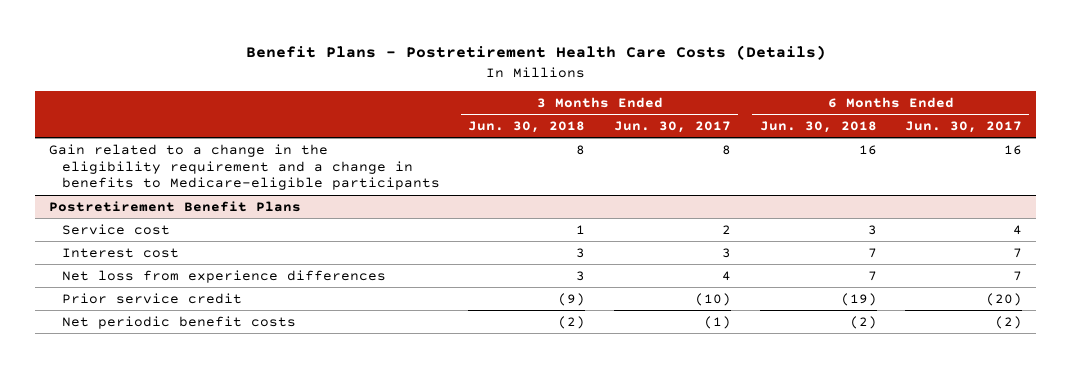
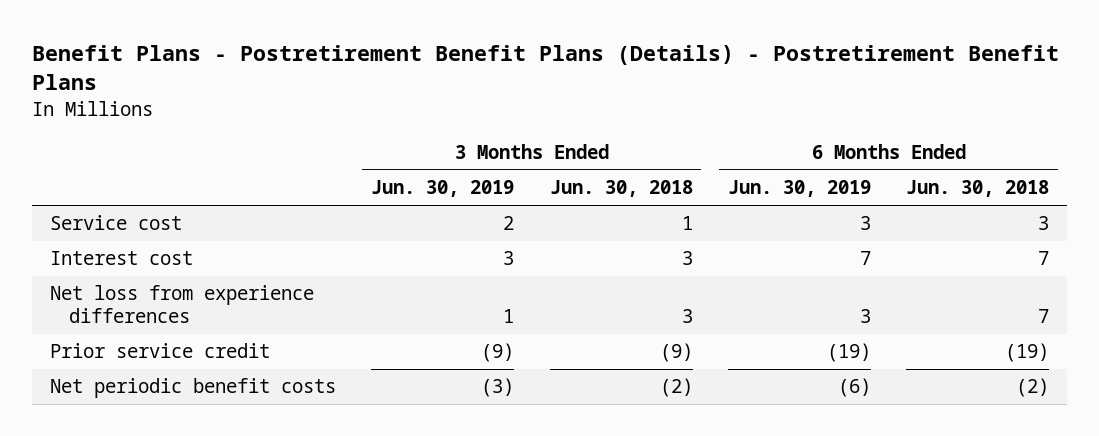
- Benefit Plans - Postretirement Health Care Costs (Details)
+ Benefit Plans - Postretirement Benefit Plans (Details) - Postretirement Benefit Plans
- | 3 Months Ended Jun. 30, 2018 | 3 Months Ended Jun. 30, 2017 | 6 Months Ended Jun. 30, 2018 | 6 Months Ended Jun. 30, 2017
+ | 3 Months Ended Jun. 30, 2019 | 3 Months Ended Jun. 30, 2018 | 6 Months Ended Jun. 30, 2019 | 6 Months Ended Jun. 30, 2018
- Gain related to a change in the eligibility requirement and a change in benefits to Medicare-eligible participants | 8 | 8 | 16 | 16
- Postretirement Benefit Plans

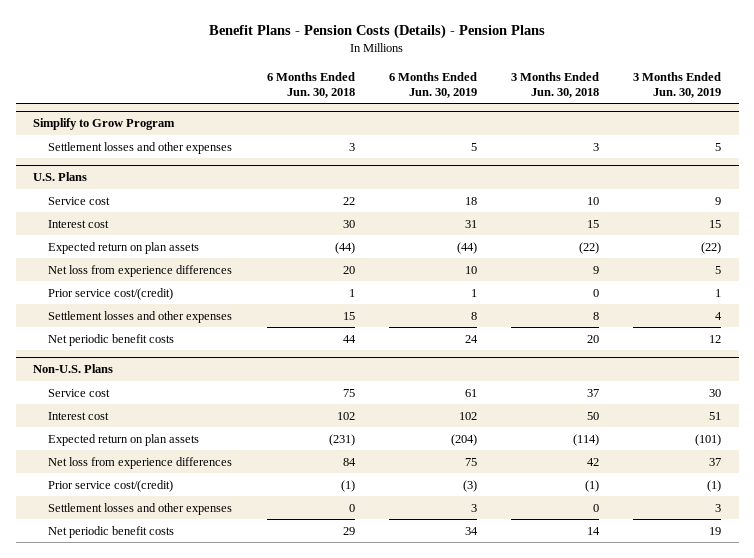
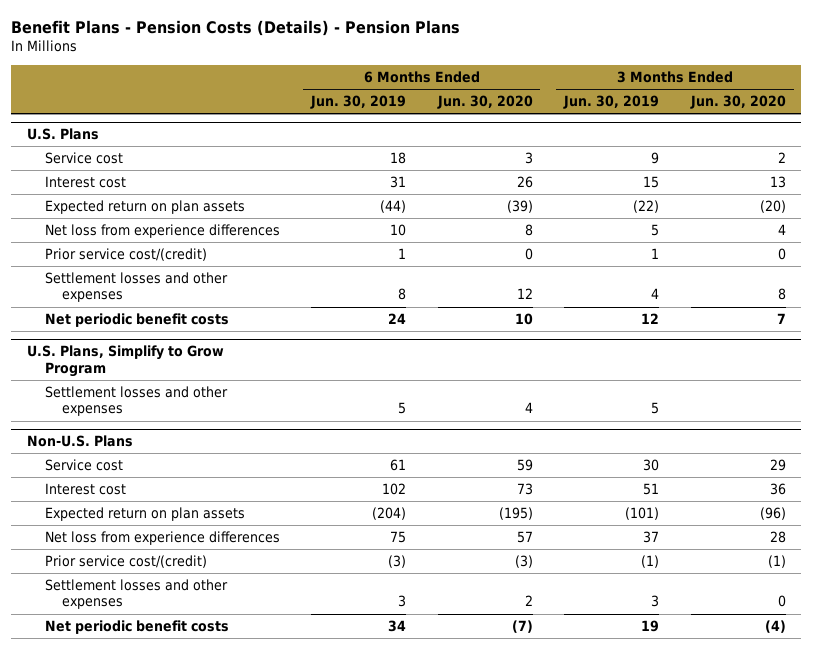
- | 6 Months Ended Jun. 30, 2018 | 6 Months Ended Jun. 30, 2019 | 3 Months Ended Jun. 30, 2018 | 3 Months Ended Jun. 30, 2019
+ | 6 Months Ended Jun. 30, 2019 | 6 Months Ended Jun. 30, 2020 | 3 Months Ended Jun. 30, 2019 | 3 Months Ended Jun. 30, 2020
- Simplify to Grow Program
- Settlement losses and other expenses | 3 | 5 | 3 | 5
+ U.S. Plans, Simplify to Grow Program
+ Settlement losses and other expenses | 5 | 4 | 5 |

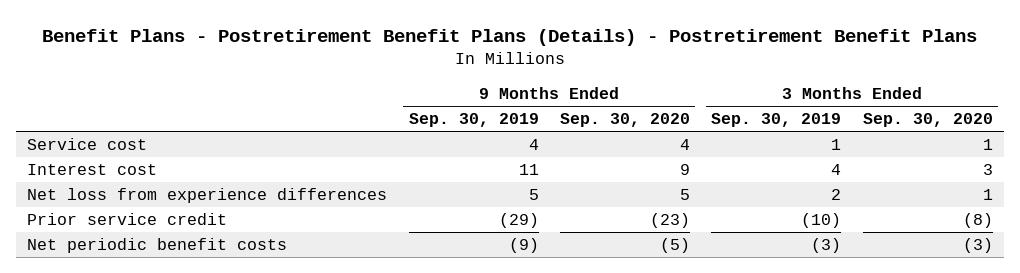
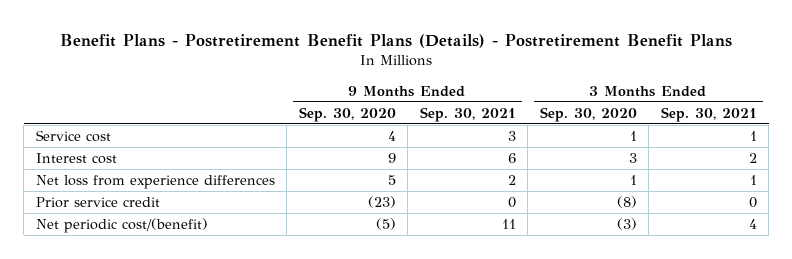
- | 9 Months Ended Sep. 30, 2019 | 9 Months Ended Sep. 30, 2020 | 3 Months Ended Sep. 30, 2019 | 3 Months Ended Sep. 30, 2020
+ | 9 Months Ended Sep. 30, 2020 | 9 Months Ended Sep. 30, 2021 | 3 Months Ended Sep. 30, 2020 | 3 Months Ended Sep. 30, 2021
- Net periodic benefit costs | (9) | (5) | (3) | (3)
+ Net periodic cost/(benefit) | (5) | 11 | (3) | 4

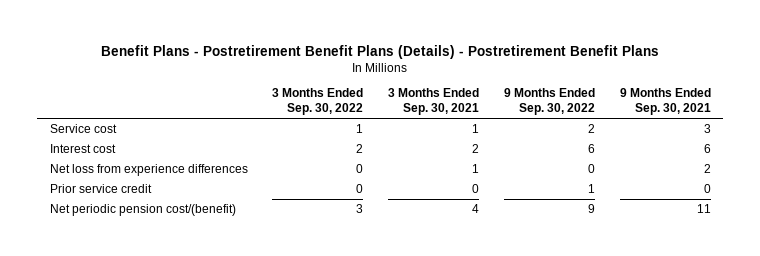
- | 9 Months Ended Sep. 30, 2020 | 9 Months Ended Sep. 30, 2021 | 3 Months Ended Sep. 30, 2020 | 3 Months Ended Sep. 30, 2021
+ | 3 Months Ended Sep. 30, 2022 | 3 Months Ended Sep. 30, 2021 | 9 Months Ended Sep. 30, 2022 | 9 Months Ended Sep. 30, 2021
- Net periodic cost/(benefit) | (5) | 11 | (3) | 4
+ Net periodic pension cost/(benefit) | 3 | 4 | 9 | 11

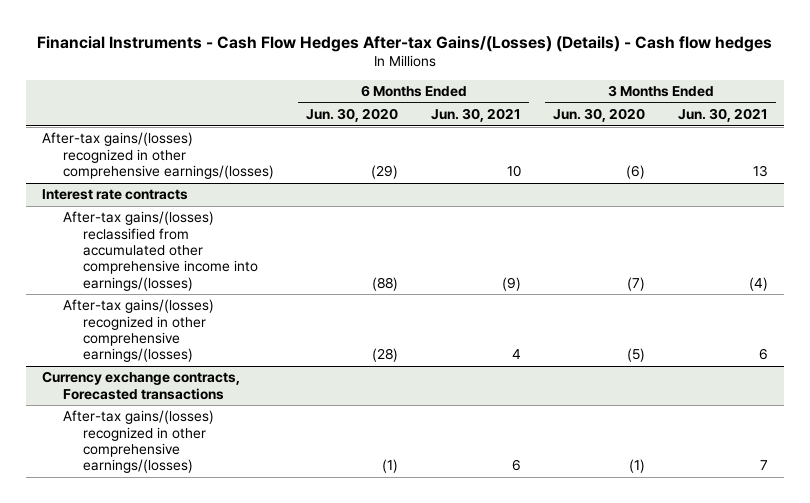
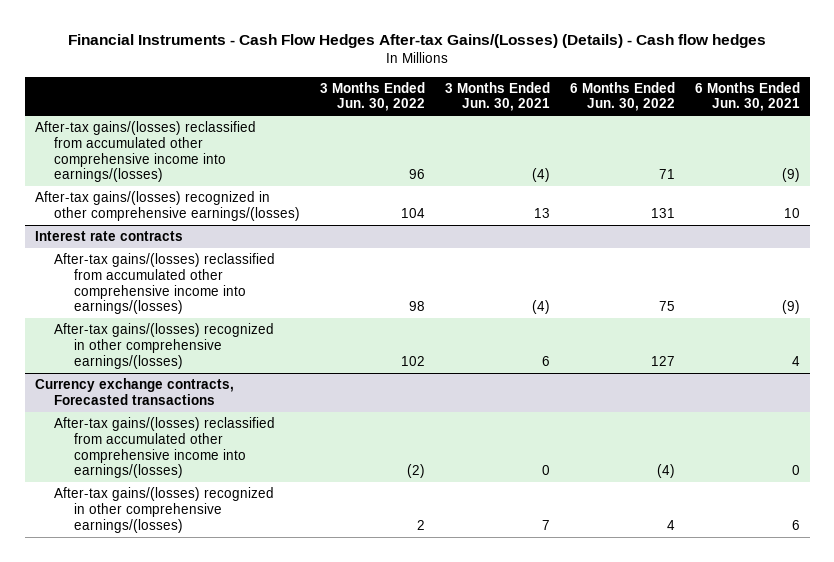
- | 6 Months Ended Jun. 30, 2020 | 6 Months Ended Jun. 30, 2021 | 3 Months Ended Jun. 30, 2020 | 3 Months Ended Jun. 30, 2021
+ | 3 Months Ended Jun. 30, 2022 | 3 Months Ended Jun. 30, 2021 | 6 Months Ended Jun. 30, 2022 | 6 Months Ended Jun. 30, 2021
+ After-tax gains/(losses) reclassified from accumulated other comprehensive income into earnings/(losses) | 96 | (4) | 71 | (9)
@ Currency exchange contracts, Forecasted transactions
+ After-tax gains/(losses) reclassified from accumulated other comprehensive income into earnings/(losses) | (2) | 0 | (4) | 0

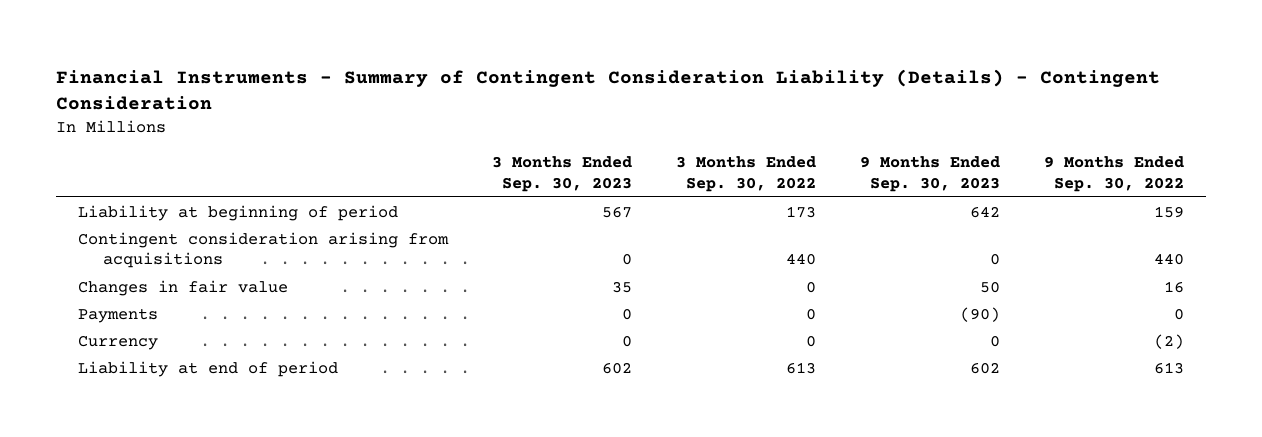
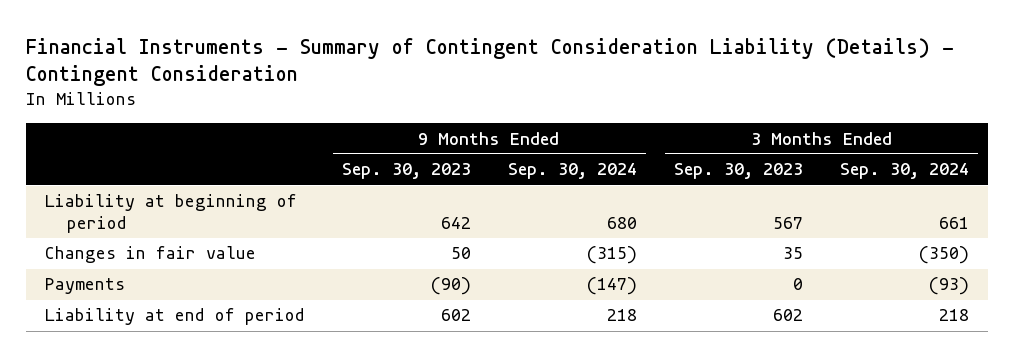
- | 3 Months Ended Sep. 30, 2023 | 3 Months Ended Sep. 30, 2022 | 9 Months Ended Sep. 30, 2023 | 9 Months Ended Sep. 30, 2022
+ | 9 Months Ended Sep. 30, 2023 | 9 Months Ended Sep. 30, 2024 | 3 Months Ended Sep. 30, 2023 | 3 Months Ended Sep. 30, 2024
- Contingent consideration arising from acquisitions | 0 | 440 | 0 | 440
- Currency | 0 | 0 | 0 | (2)

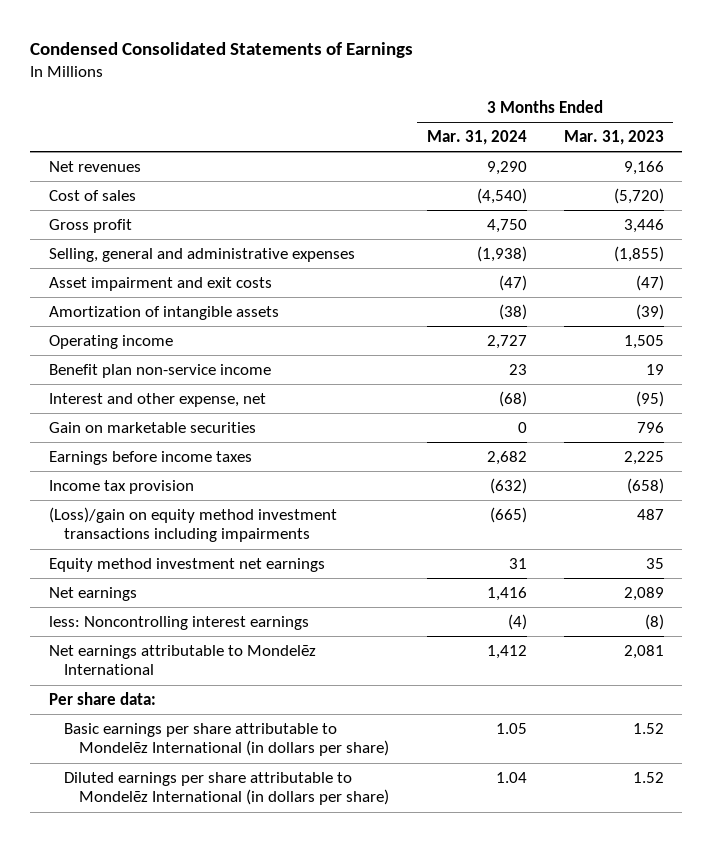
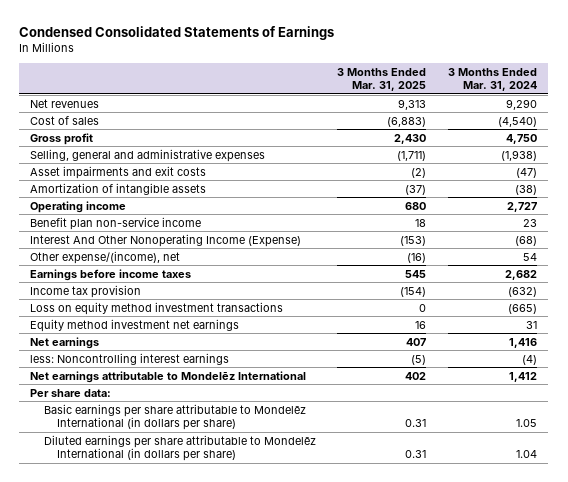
- | 3 Months Ended Mar. 31, 2024 | 3 Months Ended Mar. 31, 2023
+ | 3 Months Ended Mar. 31, 2025 | 3 Months Ended Mar. 31, 2024
- Asset impairment and exit costs | (47) | (47)
+ Asset impairments and exit costs | (2) | (47)
- Interest and other expense, net | (68) | (95)
- Gain on marketable securities | 0 | 796
+ Interest And Other Nonoperating Income (Expense) | (153) | (68)
+ Other expense/(income), net | (16) | 54
- (Loss)/gain on equity method investment transactions including impairments | (665) | 487
+ Loss on equity method investment transactions | 0 | (665)

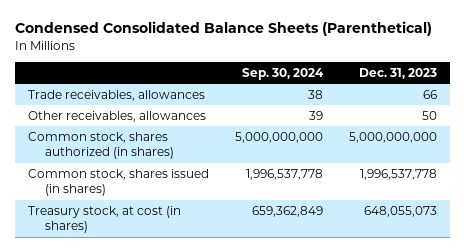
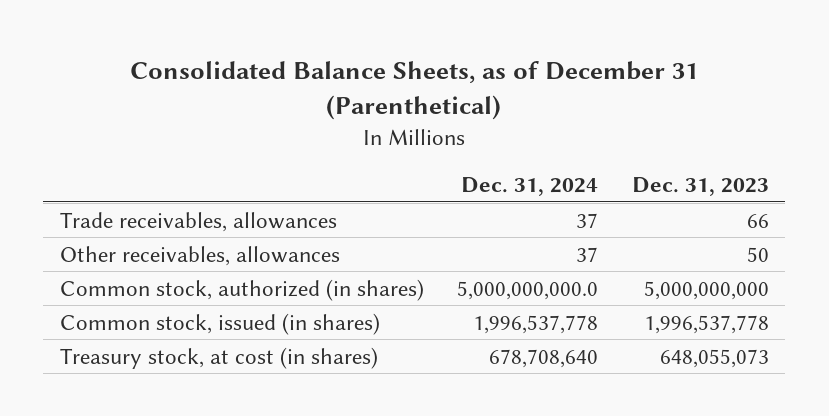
- Condensed Consolidated Balance Sheets (Parenthetical)
+ Consolidated Balance Sheets, as of December 31 (Parenthetical)
- | Sep. 30, 2024 | Dec. 31, 2023
+ | Dec. 31, 2024 | Dec. 31, 2023
- Common stock, shares authorized (in shares) | 5,000,000,000 | 5,000,000,000
- Common stock, shares issued (in shares) | 1,996,537,778 | 1,996,537,778
+ Common stock, authorized (in shares) | 5,000,000,000.0 | 5,000,000,000
+ Common stock, issued (in shares) | 1,996,537,778 | 1,996,537,778

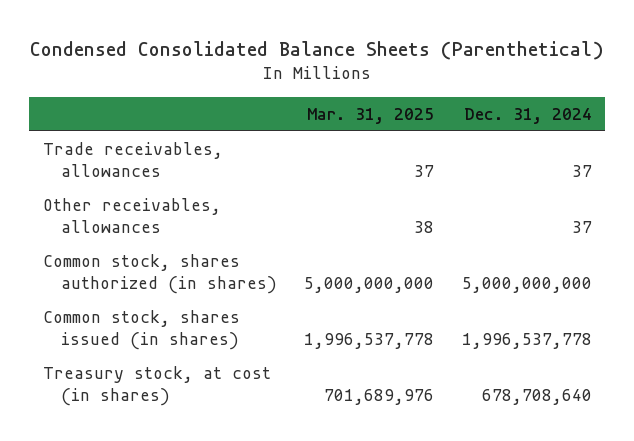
- Consolidated Balance Sheets, as of December 31 (Parenthetical)
+ Condensed Consolidated Balance Sheets (Parenthetical)
- | Dec. 31, 2024 | Dec. 31, 2023
+ | Mar. 31, 2025 | Dec. 31, 2024
- Common stock, authorized (in shares) | 5,000,000,000.0 | 5,000,000,000
- Common stock, issued (in shares) | 1,996,537,778 | 1,996,537,778
+ Common stock, shares authorized (in shares) | 5,000,000,000 | 5,000,000,000
+ Common stock, shares issued (in shares) | 1,996,537,778 | 1,996,537,778

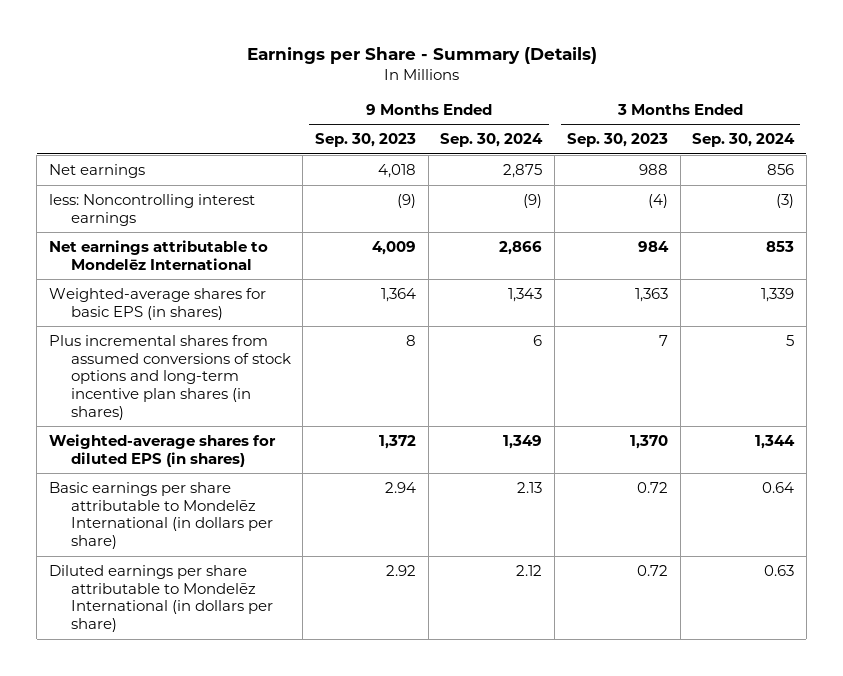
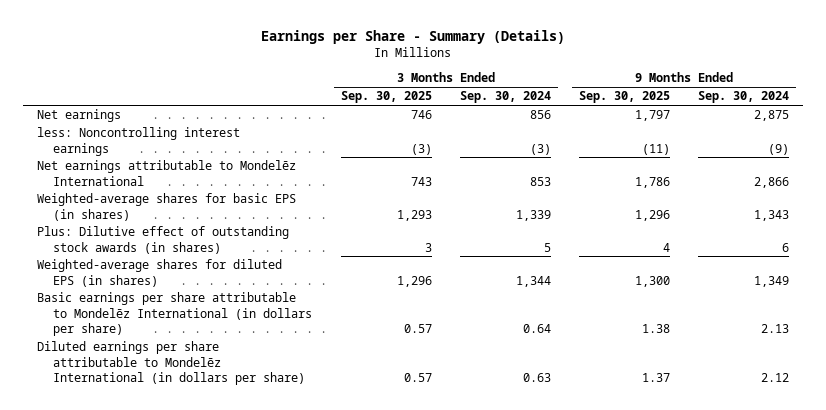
- | 9 Months Ended Sep. 30, 2023 | 9 Months Ended Sep. 30, 2024 | 3 Months Ended Sep. 30, 2023 | 3 Months Ended Sep. 30, 2024
+ | 3 Months Ended Sep. 30, 2025 | 3 Months Ended Sep. 30, 2024 | 9 Months Ended Sep. 30, 2025 | 9 Months Ended Sep. 30, 2024
- Plus incremental shares from assumed conversions of stock options and long-term incentive plan shares (in shares) | 8 | 6 | 7 | 5
+ Plus: Dilutive effect of outstanding stock awards (in shares) | 3 | 5 | 4 | 6

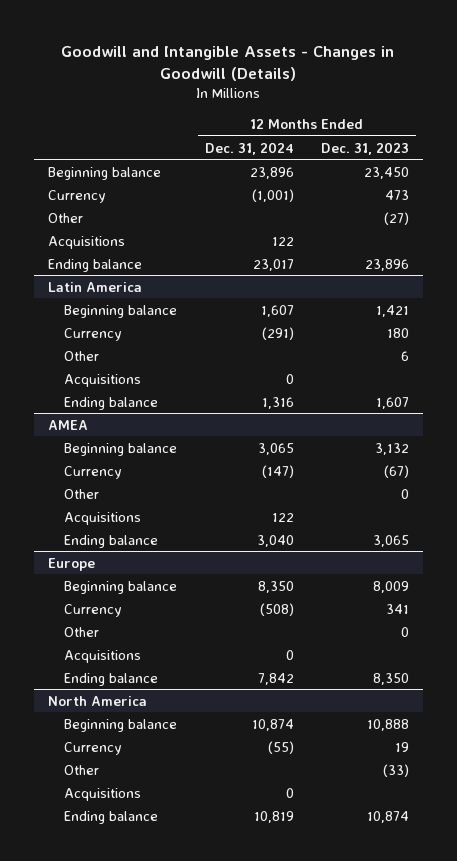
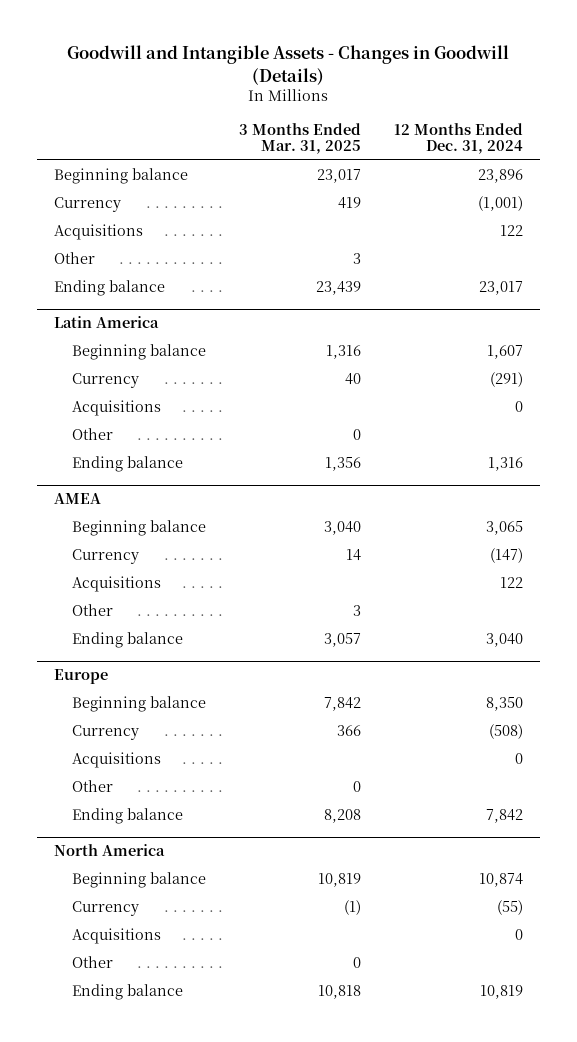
- | 12 Months Ended Dec. 31, 2024 | 12 Months Ended Dec. 31, 2023
+ | 3 Months Ended Mar. 31, 2025 | 12 Months Ended Dec. 31, 2024
moved down: Other | 3 |
@ Latin America
moved down: Other | 0 |
@ AMEA
moved down: Other | 3 |
@ Europe
moved down: Other | 0 |
@ North America
moved down: Other | 0 |

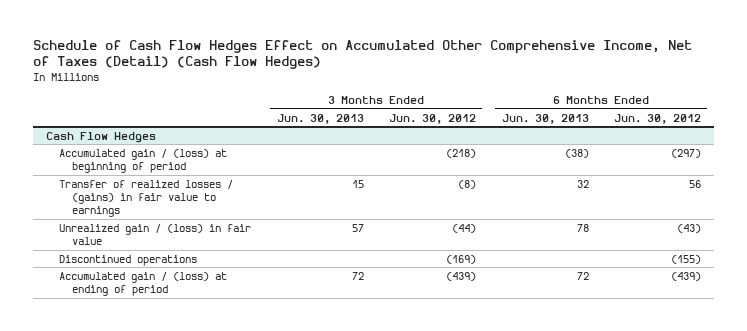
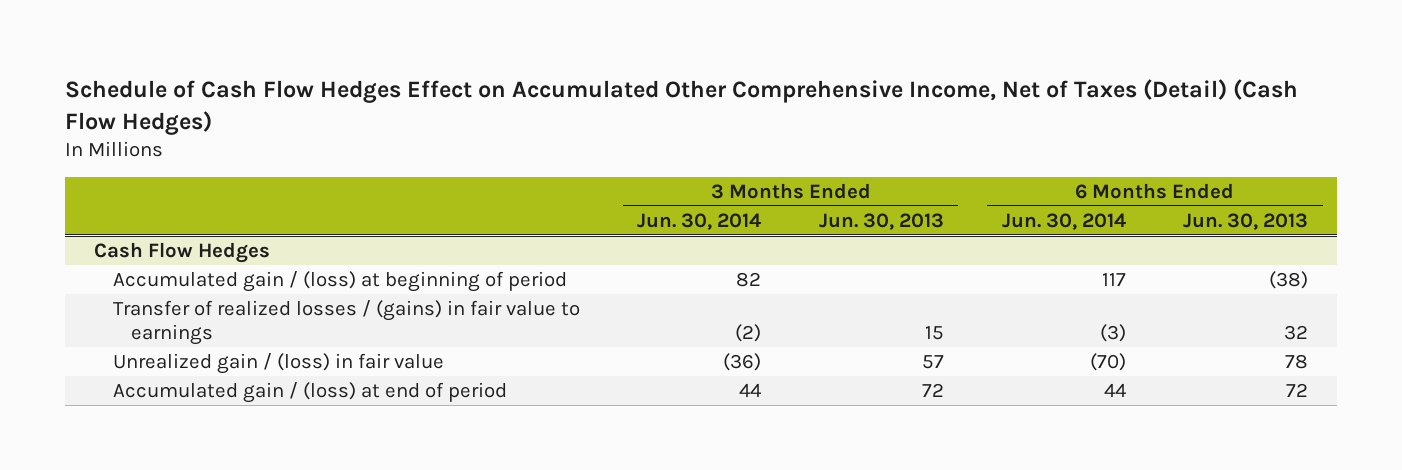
- | 3 Months Ended Jun. 30, 2013 | 3 Months Ended Jun. 30, 2012 | 6 Months Ended Jun. 30, 2013 | 6 Months Ended Jun. 30, 2012
+ | 3 Months Ended Jun. 30, 2014 | 3 Months Ended Jun. 30, 2013 | 6 Months Ended Jun. 30, 2014 | 6 Months Ended Jun. 30, 2013
@ Cash Flow Hedges
- Discontinued operations | | (169) | | (155)
- Accumulated gain / (loss) at ending of period | 72 | (439) | 72 | (439)
+ Accumulated gain / (loss) at end of period | 44 | 72 | 44 | 72

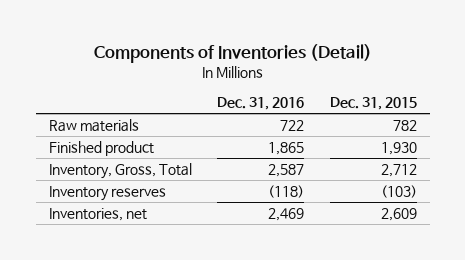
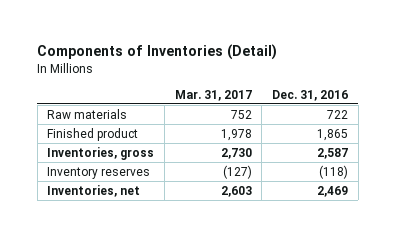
- | Dec. 31, 2016 | Dec. 31, 2015
+ | Mar. 31, 2017 | Dec. 31, 2016
- Inventory, Gross, Total | 2,587 | 2,712
+ Inventories, gross | 2,730 | 2,587

